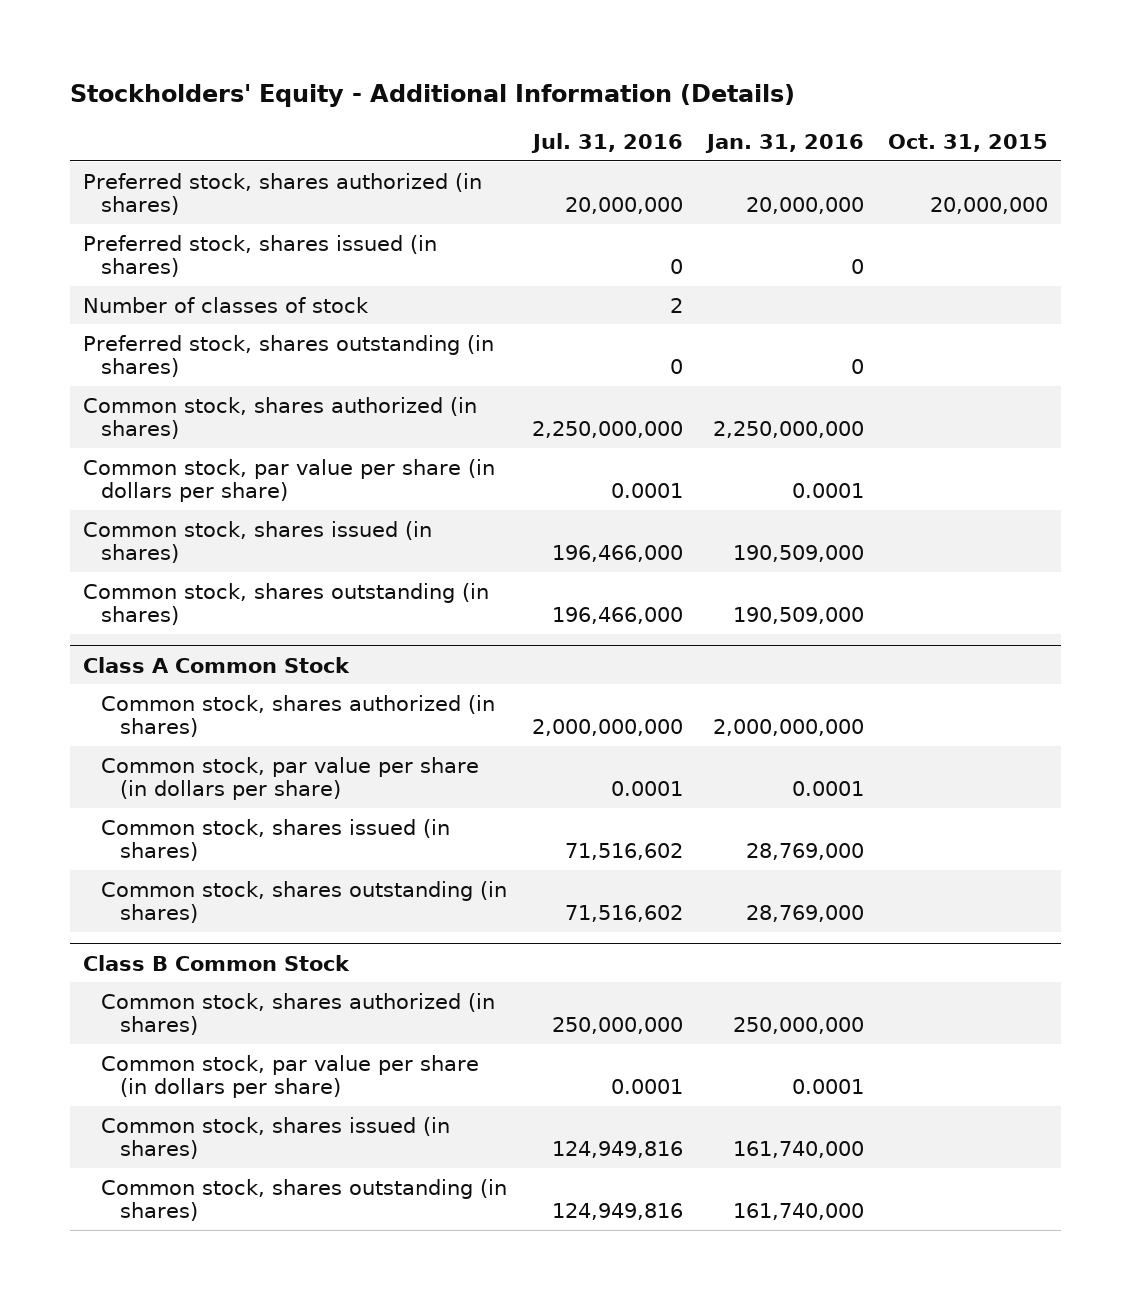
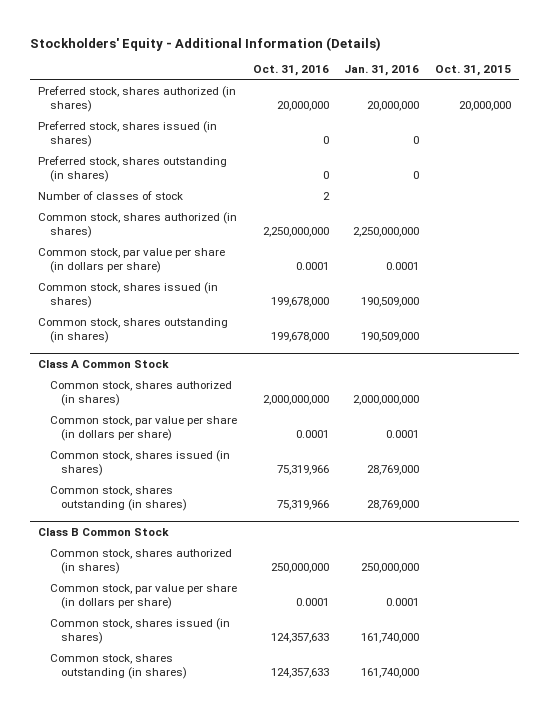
- | Jul. 31, 2016 | Jan. 31, 2016 | Oct. 31, 2015
+ | Oct. 31, 2016 | Jan. 31, 2016 | Oct. 31, 2015
moved down: Number of classes of stock | 2 | |

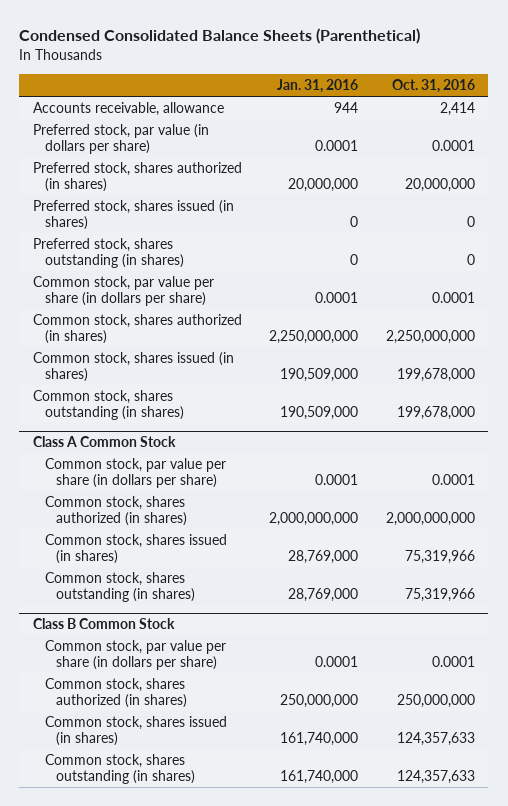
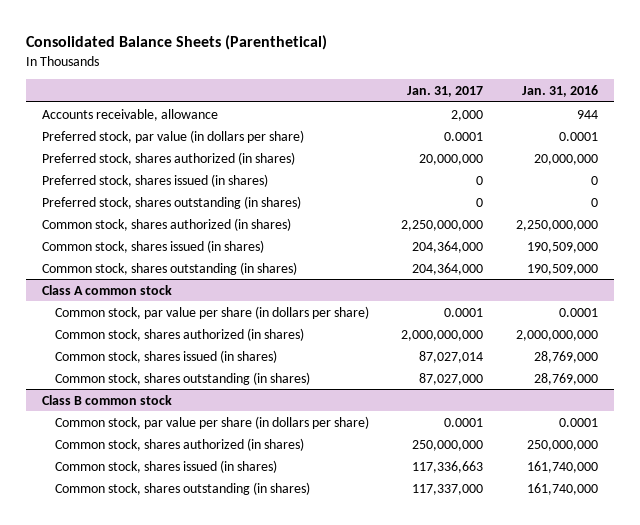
- Condensed Consolidated Balance Sheets (Parenthetical)
+ Consolidated Balance Sheets (Parenthetical)
- | Jan. 31, 2016 | Oct. 31, 2016
+ | Jan. 31, 2017 | Jan. 31, 2016
- Common stock, par value per share (in dollars per share) | 0.0001 | 0.0001
- Class A Common Stock
+ Class A common stock
- Class B Common Stock
+ Class B common stock

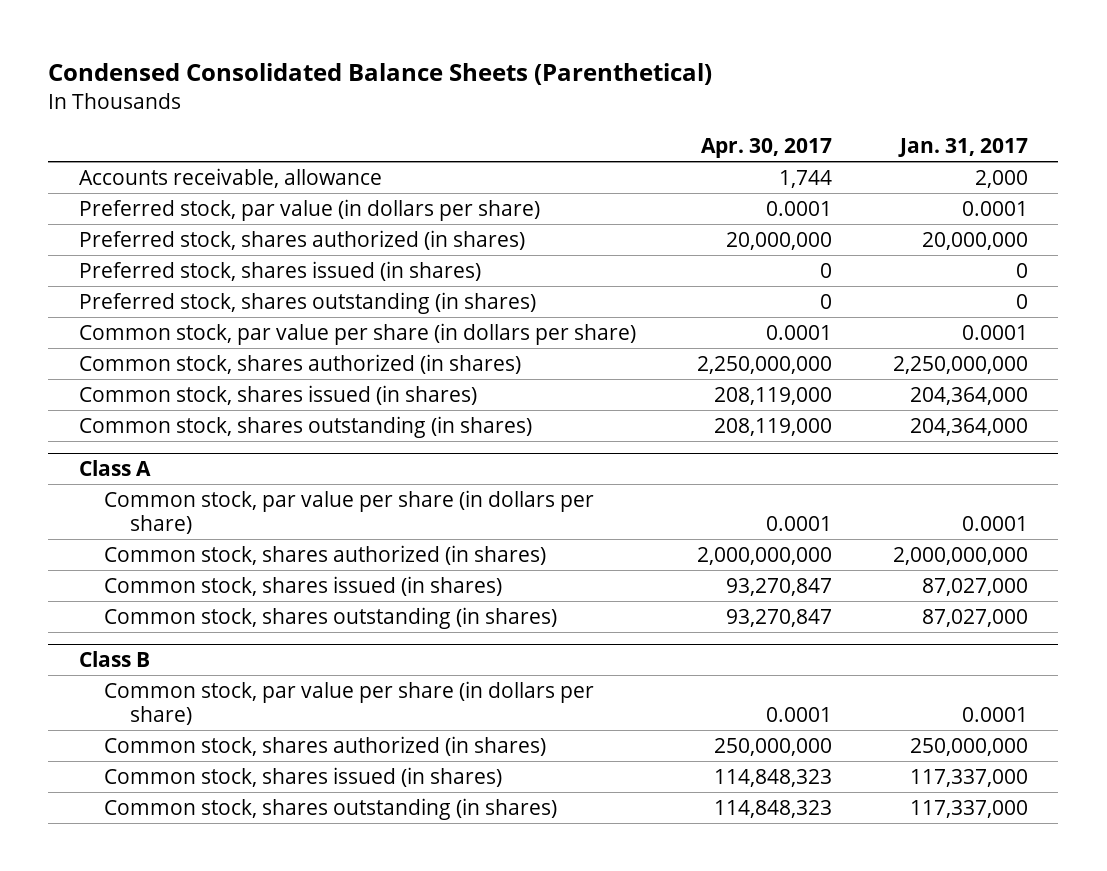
- Consolidated Balance Sheets (Parenthetical)
+ Condensed Consolidated Balance Sheets (Parenthetical)
- | Jan. 31, 2017 | Jan. 31, 2016
+ | Apr. 30, 2017 | Jan. 31, 2017
+ Common stock, par value per share (in dollars per share) | 0.0001 | 0.0001
- Class A common stock
+ Class A
- Common stock, shares issued (in shares) | 87,027,014 | 28,769,000
+ Common stock, shares issued (in shares) | 93,270,847 | 87,027,000
- Class B common stock
+ Class B
- Common stock, shares issued (in shares) | 117,336,663 | 161,740,000
+ Common stock, shares issued (in shares) | 114,848,323 | 117,337,000

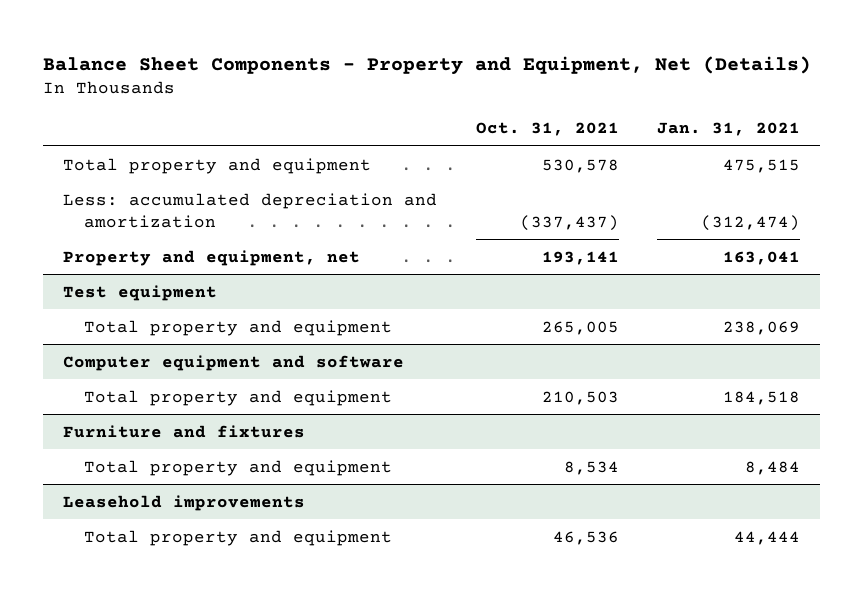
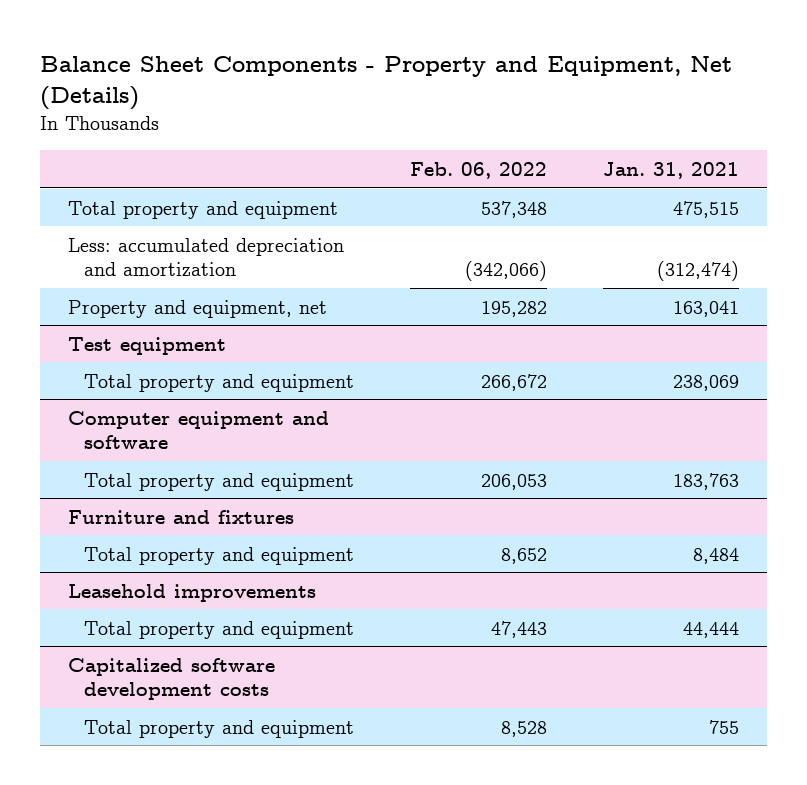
- | Oct. 31, 2021 | Jan. 31, 2021
+ | Feb. 06, 2022 | Jan. 31, 2021
@ Computer equipment and software
- Total property and equipment | 210,503 | 184,518
+ Total property and equipment | 206,053 | 183,763
+ Capitalized software development costs
+ Total property and equipment | 8,528 | 755

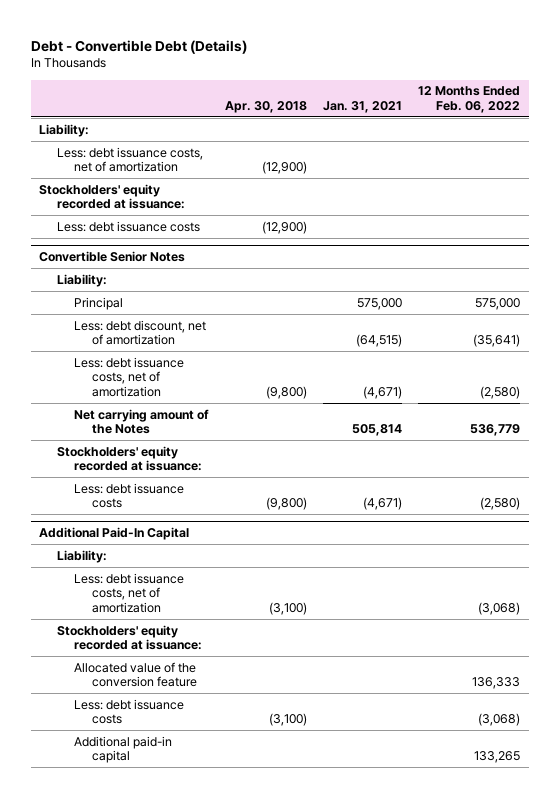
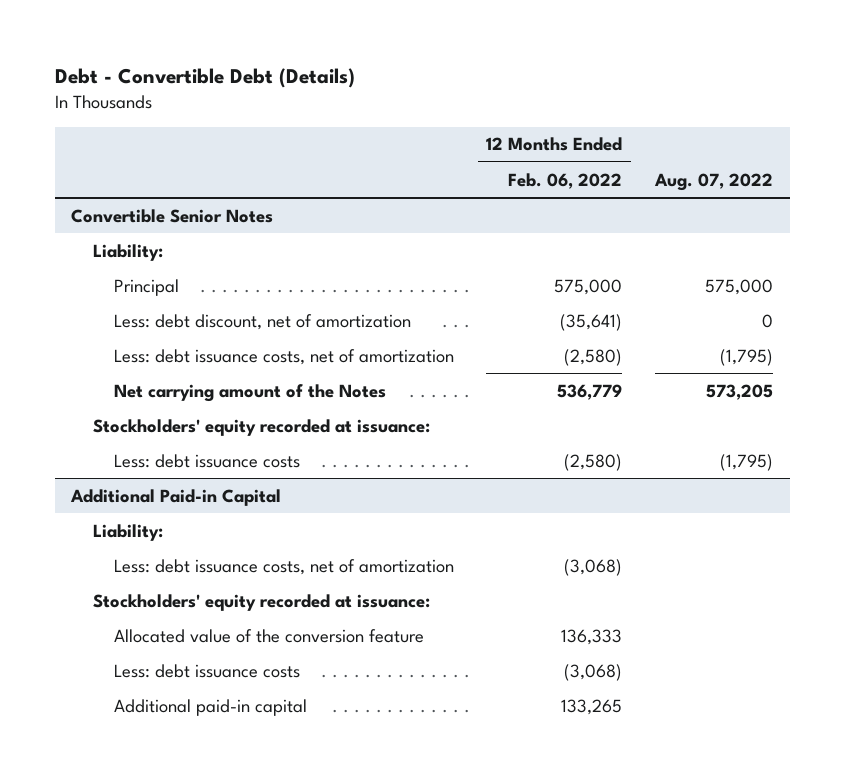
- | Apr. 30, 2018 | Jan. 31, 2021 | 12 Months Ended Feb. 06, 2022
+ | 12 Months Ended Feb. 06, 2022 | Aug. 07, 2022
- Liability:
- Less: debt issuance costs, net of amortization | (12,900) | |
- Stockholders' equity recorded at issuance:
- Less: debt issuance costs | (12,900) | |
- Additional Paid-In Capital
+ Additional Paid-in Capital

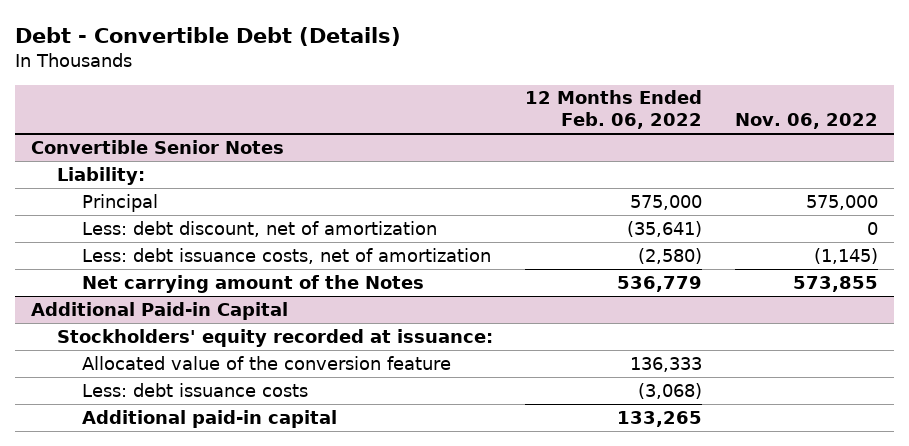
- | 12 Months Ended Feb. 06, 2022 | Aug. 07, 2022
+ | 12 Months Ended Feb. 06, 2022 | Nov. 06, 2022
@ Convertible Senior Notes
- Stockholders' equity recorded at issuance:
- Less: debt issuance costs | (2,580) | (1,795)
@ Additional Paid-in Capital
- Liability:
- Less: debt issuance costs, net of amortization | (3,068) |

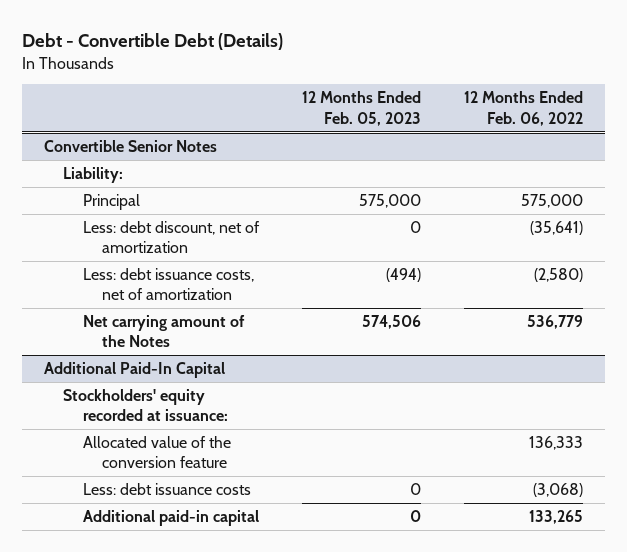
- | 12 Months Ended Feb. 06, 2022 | Nov. 06, 2022
+ | 12 Months Ended Feb. 05, 2023 | 12 Months Ended Feb. 06, 2022
- Additional Paid-in Capital
+ Additional Paid-In Capital

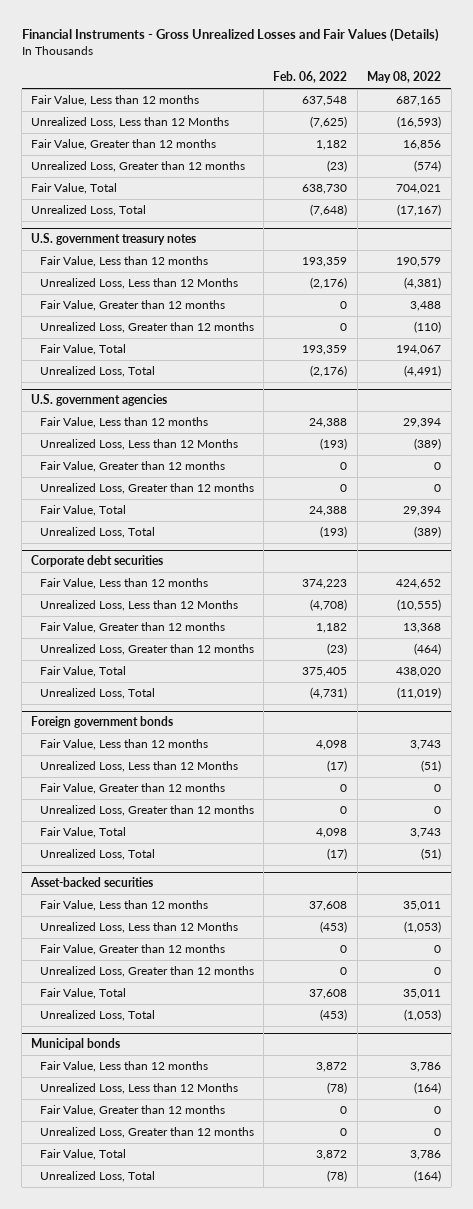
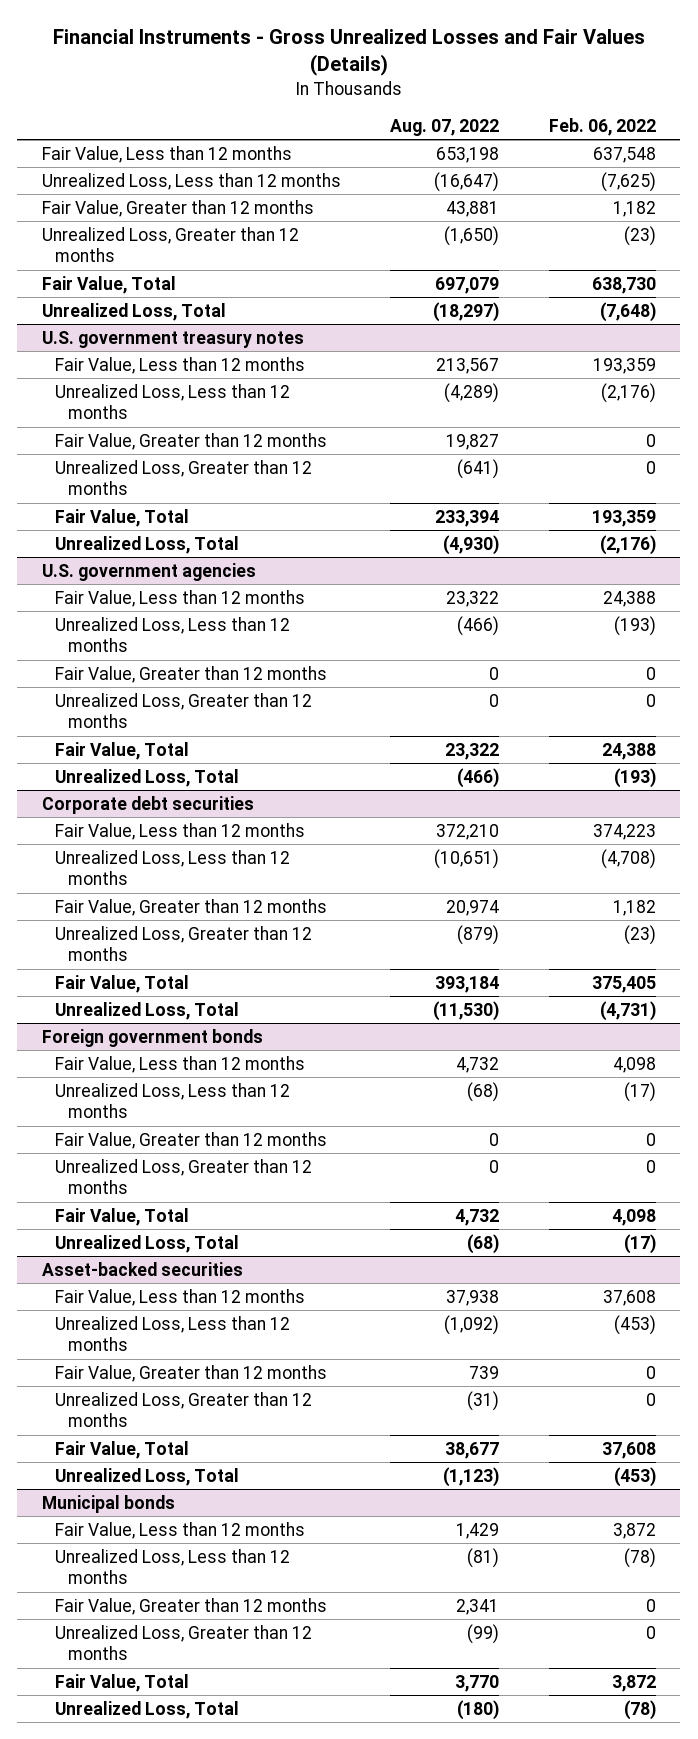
- | Feb. 06, 2022 | May 08, 2022
+ | Aug. 07, 2022 | Feb. 06, 2022
- Unrealized Loss, Less than 12 Months | (7,625) | (16,593)
+ Unrealized Loss, Less than 12 months | (16,647) | (7,625)
@ U.S. government treasury notes
- Unrealized Loss, Less than 12 Months | (2,176) | (4,381)
+ Unrealized Loss, Less than 12 months | (4,289) | (2,176)
@ U.S. government agencies
- Unrealized Loss, Less than 12 Months | (193) | (389)
+ Unrealized Loss, Less than 12 months | (466) | (193)
@ Corporate debt securities
- Unrealized Loss, Less than 12 Months | (4,708) | (10,555)
+ Unrealized Loss, Less than 12 months | (10,651) | (4,708)
@ Foreign government bonds
- Unrealized Loss, Less than 12 Months | (17) | (51)
+ Unrealized Loss, Less than 12 months | (68) | (17)
@ Asset-backed securities
- Unrealized Loss, Less than 12 Months | (453) | (1,053)
+ Unrealized Loss, Less than 12 months | (1,092) | (453)
@ Municipal bonds
- Unrealized Loss, Less than 12 Months | (78) | (164)
+ Unrealized Loss, Less than 12 months | (81) | (78)

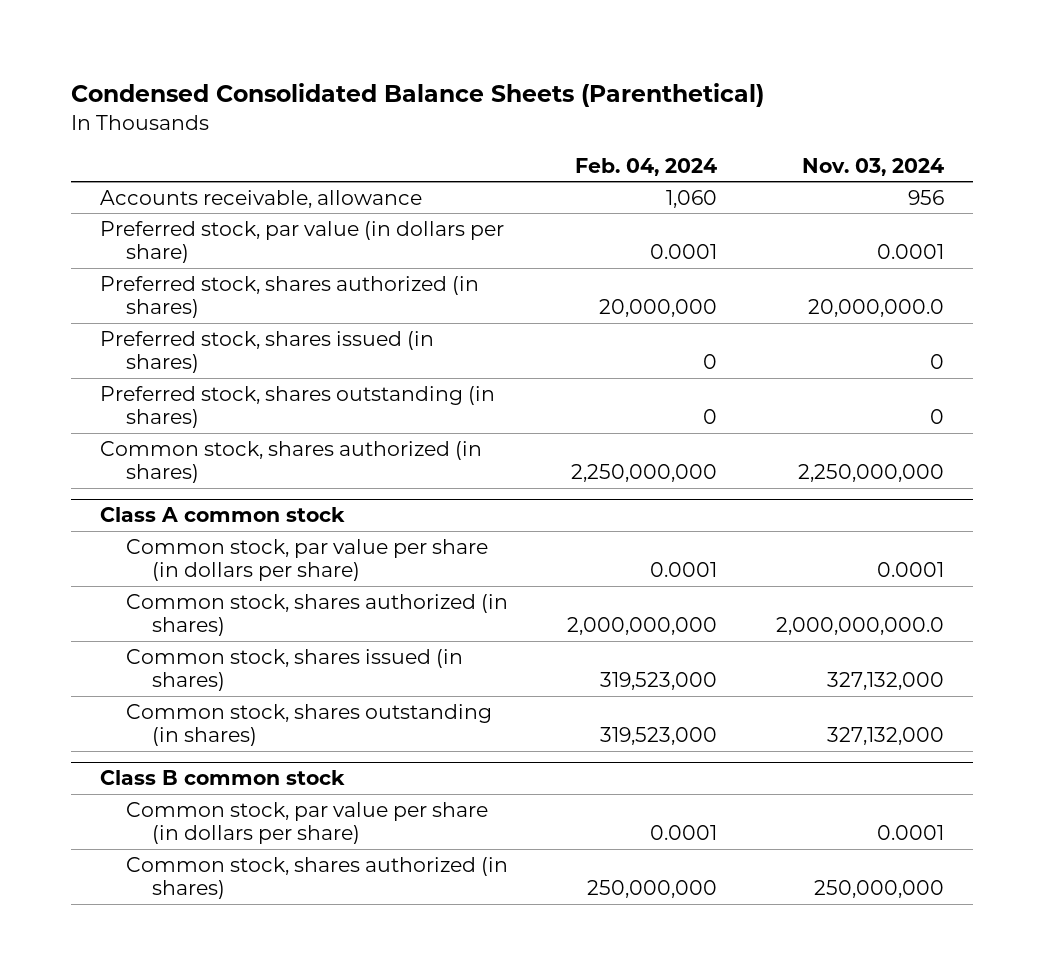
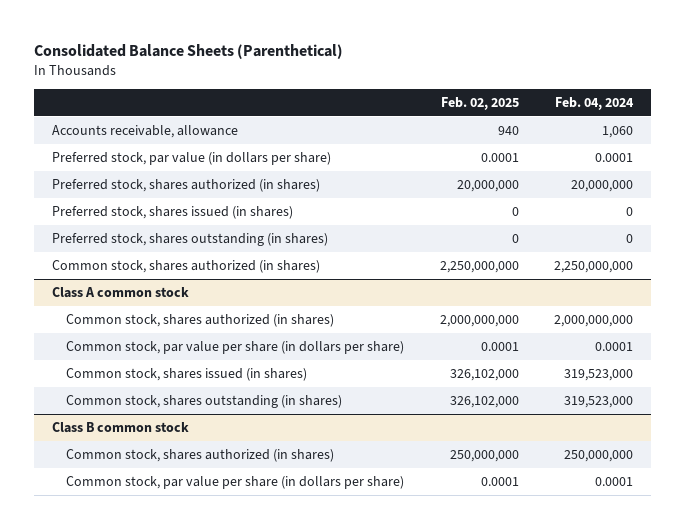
- Condensed Consolidated Balance Sheets (Parenthetical)
+ Consolidated Balance Sheets (Parenthetical)
- | Feb. 04, 2024 | Nov. 03, 2024
+ | Feb. 02, 2025 | Feb. 04, 2024
@ Class A common stock
moved down: Common stock, par value per share (in dollars per share) | 0.0001 | 0.0001
@ Class B common stock
moved down: Common stock, par value per share (in dollars per share) | 0.0001 | 0.0001

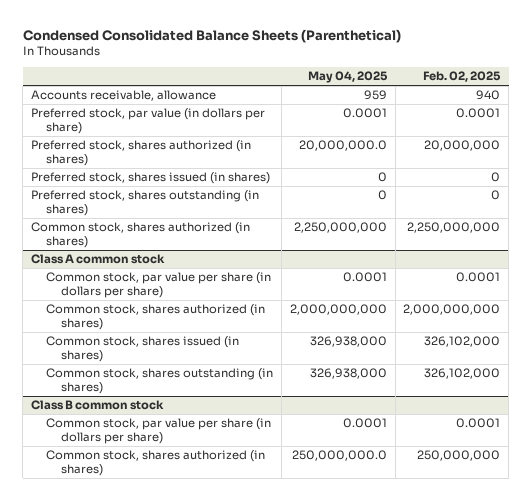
- Consolidated Balance Sheets (Parenthetical)
+ Condensed Consolidated Balance Sheets (Parenthetical)
- | Feb. 02, 2025 | Feb. 04, 2024
+ | May 04, 2025 | Feb. 02, 2025
@ Class A common stock
moved down: Common stock, shares authorized (in shares) | 2,000,000,000 | 2,000,000,000
@ Class B common stock
moved down: Common stock, shares authorized (in shares) | 250,000,000.0 | 250,000,000

